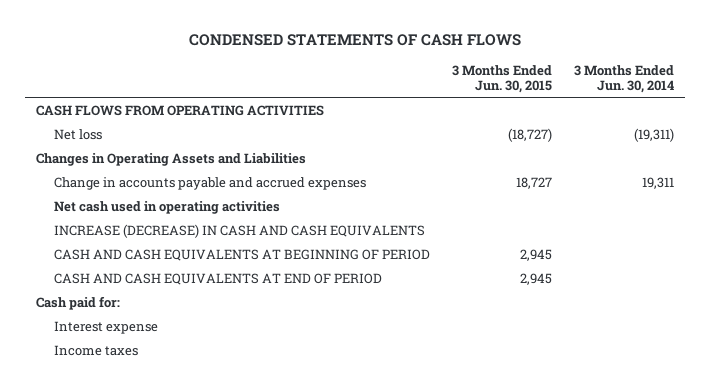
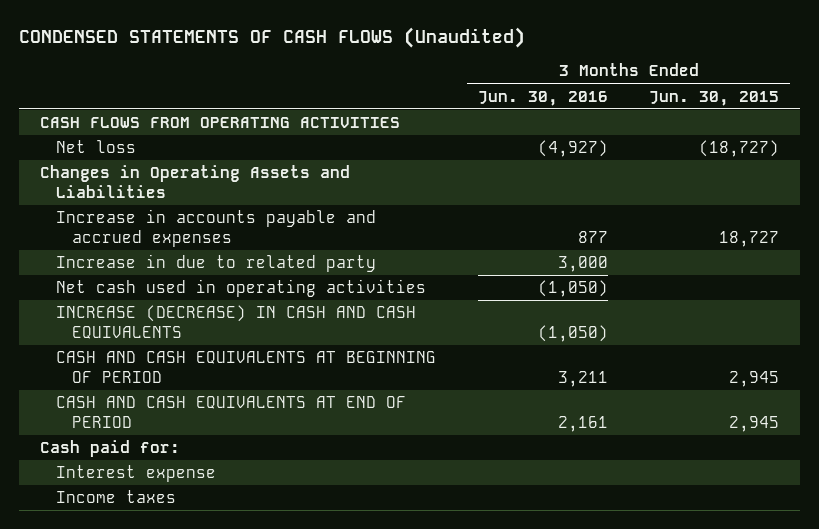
- CONDENSED STATEMENTS OF CASH FLOWS
+ CONDENSED STATEMENTS OF CASH FLOWS (Unaudited)
- | 3 Months Ended Jun. 30, 2015 | 3 Months Ended Jun. 30, 2014
+ | 3 Months Ended Jun. 30, 2016 | 3 Months Ended Jun. 30, 2015
- Change in accounts payable and accrued expenses | 18,727 | 19,311
+ Increase in accounts payable and accrued expenses | 877 | 18,727
+ Increase in due to related party | 3,000 |

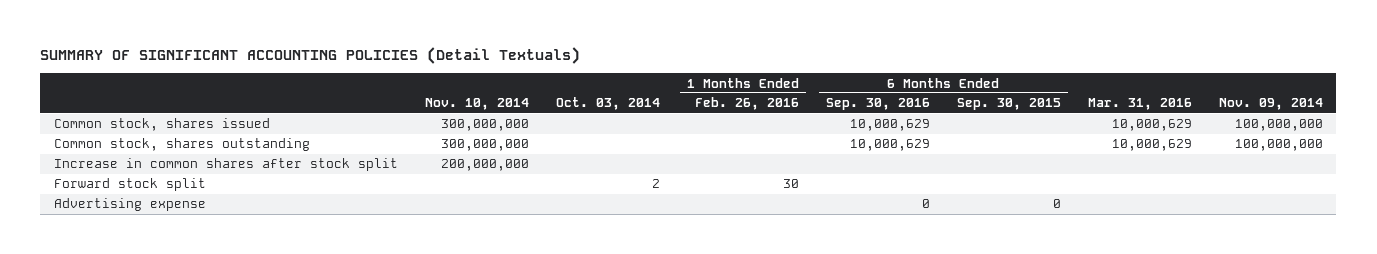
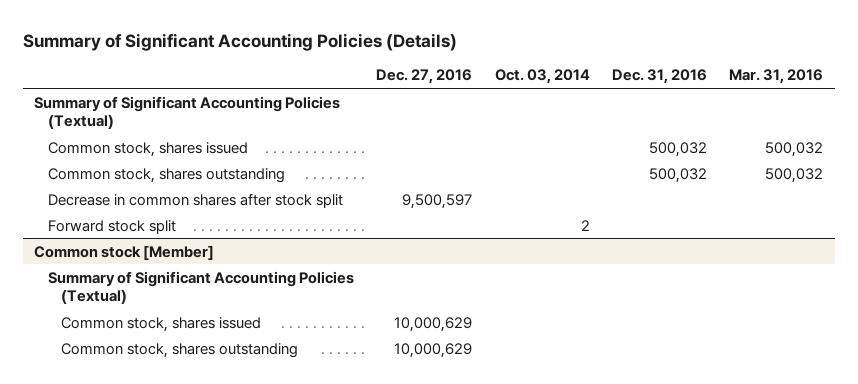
- SUMMARY OF SIGNIFICANT ACCOUNTING POLICIES (Detail Textuals)
+ Summary of Significant Accounting Policies (Details)
- | Nov. 10, 2014 | Oct. 03, 2014 | 1 Months Ended Feb. 26, 2016 | 6 Months Ended Sep. 30, 2016 | 6 Months Ended Sep. 30, 2015 | Mar. 31, 2016 | Nov. 09, 2014
+ | Dec. 27, 2016 | Oct. 03, 2014 | Dec. 31, 2016 | Mar. 31, 2016
- Common stock, shares issued | 300,000,000 | | | 10,000,629 | | 10,000,629 | 100,000,000
- Common stock, shares outstanding | 300,000,000 | | | 10,000,629 | | 10,000,629 | 100,000,000
- Increase in common shares after stock split | 200,000,000 | | | | | |
+ Summary of Significant Accounting Policies (Textual)
+ Common stock, shares issued | | | 500,032 | 500,032
+ Common stock, shares outstanding | | | 500,032 | 500,032
+ Decrease in common shares after stock split | 9,500,597 | | |
- Advertising expense | | | | 0 | 0 | |
+ Common stock [Member]
+ Summary of Significant Accounting Policies (Textual)
+ Common stock, shares issued | 10,000,629 | | |
+ Common stock, shares outstanding | 10,000,629 | | |

